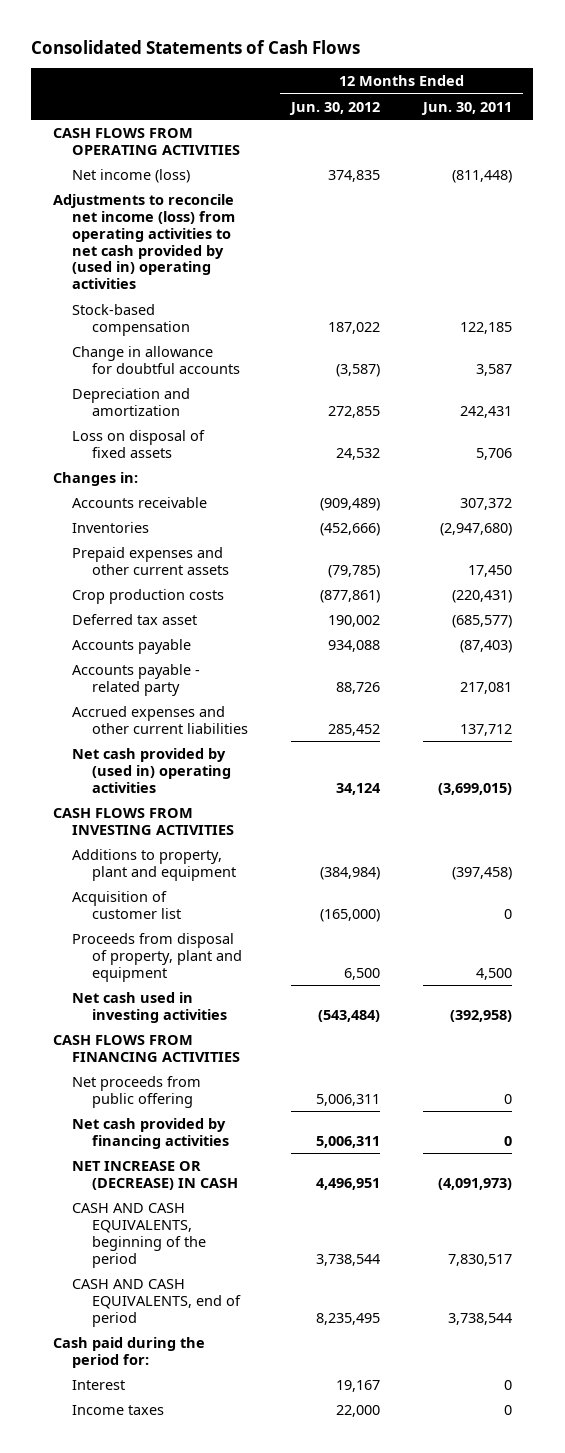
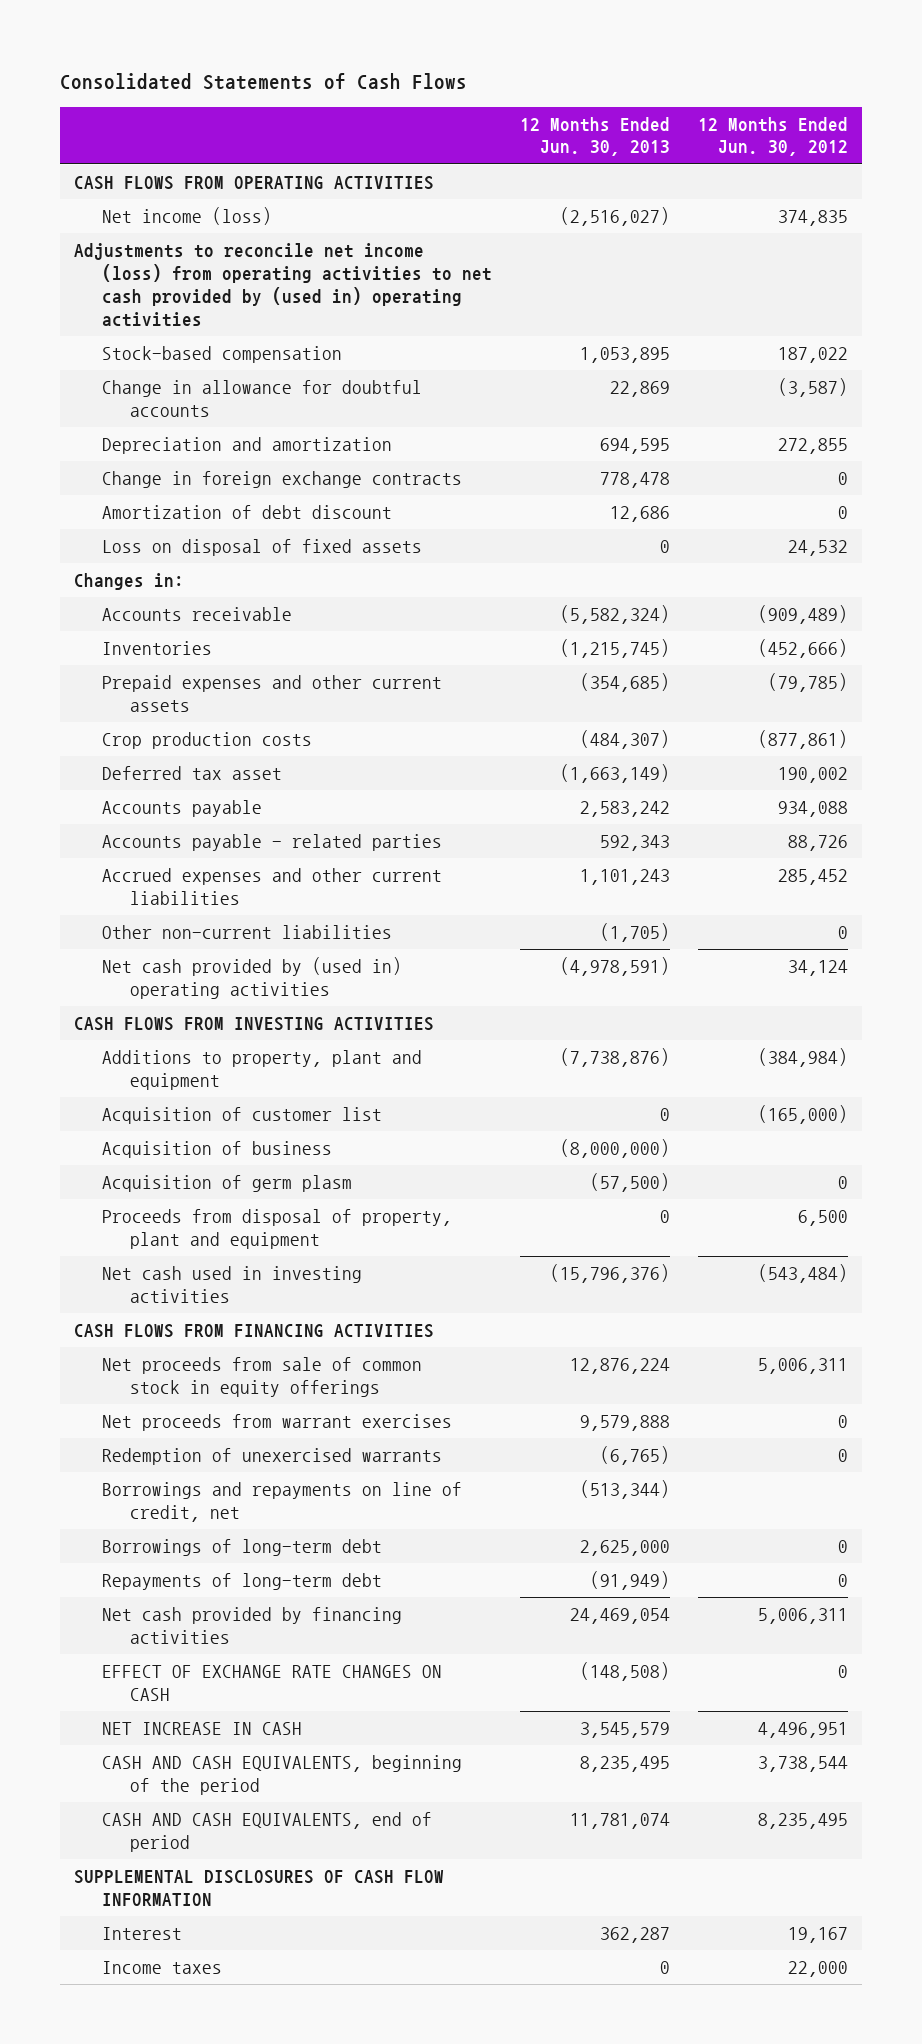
- | 12 Months Ended Jun. 30, 2012 | 12 Months Ended Jun. 30, 2011
+ | 12 Months Ended Jun. 30, 2013 | 12 Months Ended Jun. 30, 2012
+ Change in foreign exchange contracts | 778,478 | 0
+ Amortization of debt discount | 12,686 | 0
- Accounts payable - related party | 88,726 | 217,081
+ Accounts payable - related parties | 592,343 | 88,726
+ Other non-current liabilities | (1,705) | 0
+ Acquisition of business | (8,000,000) |
+ Acquisition of germ plasm | (57,500) | 0
- Net proceeds from public offering | 5,006,311 | 0
+ Net proceeds from sale of common stock in equity offerings | 12,876,224 | 5,006,311
+ Net proceeds from warrant exercises | 9,579,888 | 0
+ Redemption of unexercised warrants | (6,765) | 0
+ Borrowings and repayments on line of credit, net | (513,344) |
+ Borrowings of long-term debt | 2,625,000 | 0
+ Repayments of long-term debt | (91,949) | 0
- NET INCREASE OR (DECREASE) IN CASH | 4,496,951 | (4,091,973)
+ EFFECT OF EXCHANGE RATE CHANGES ON CASH | (148,508) | 0
+ NET INCREASE IN CASH | 3,545,579 | 4,496,951
- Cash paid during the period for:
+ SUPPLEMENTAL DISCLOSURES OF CASH FLOW INFORMATION

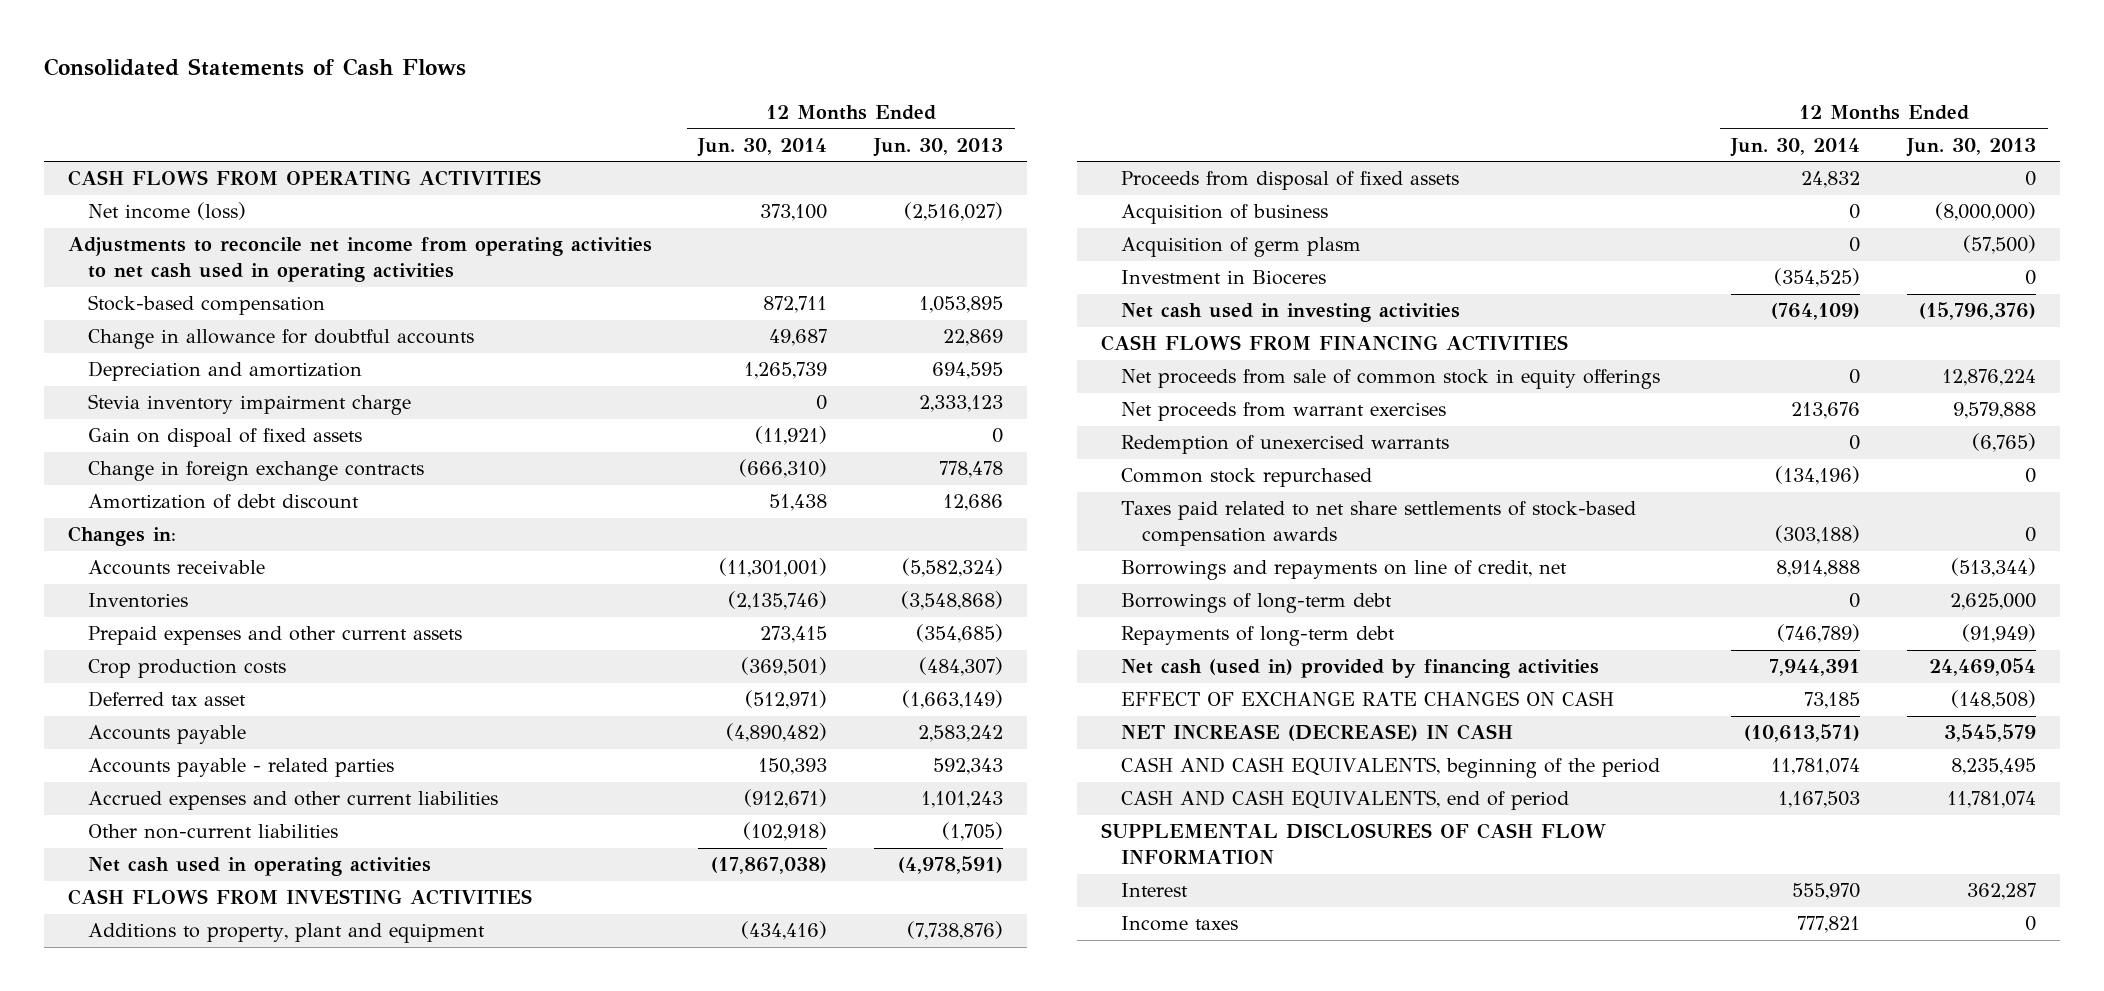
- | 12 Months Ended Jun. 30, 2013 | 12 Months Ended Jun. 30, 2012
+ | 12 Months Ended Jun. 30, 2014 | 12 Months Ended Jun. 30, 2013
- Adjustments to reconcile net income (loss) from operating activities to net cash provided by (used in) operating activities
+ Adjustments to reconcile net income from operating activities to net cash used in operating activities
+ Stevia inventory impairment charge | 0 | 2,333,123
+ Gain on dispoal of fixed assets | (11,921) | 0
- Loss on disposal of fixed assets | 0 | 24,532
- Inventories | (1,215,745) | (452,666)
+ Inventories | (2,135,746) | (3,548,868)
- Net cash provided by (used in) operating activities | (4,978,591) | 34,124
+ Net cash used in operating activities | (17,867,038) | (4,978,591)
- Acquisition of customer list | 0 | (165,000)
+ Proceeds from disposal of fixed assets | 24,832 | 0
- Proceeds from disposal of property, plant and equipment | 0 | 6,500
+ Investment in Bioceres | (354,525) | 0
+ Common stock repurchased | (134,196) | 0
+ Taxes paid related to net share settlements of stock-based compensation awards | (303,188) | 0
- Net cash provided by financing activities | 24,469,054 | 5,006,311
+ Net cash (used in) provided by financing activities | 7,944,391 | 24,469,054
- NET INCREASE IN CASH | 3,545,579 | 4,496,951
+ NET INCREASE (DECREASE) IN CASH | (10,613,571) | 3,545,579

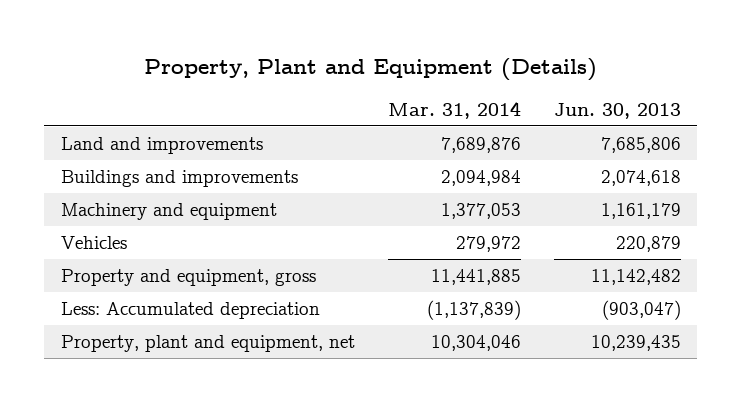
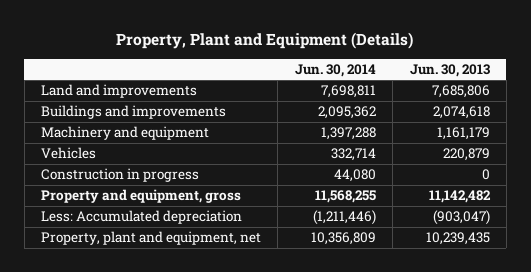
- | Mar. 31, 2014 | Jun. 30, 2013
+ | Jun. 30, 2014 | Jun. 30, 2013
+ Construction in progress | 44,080 | 0

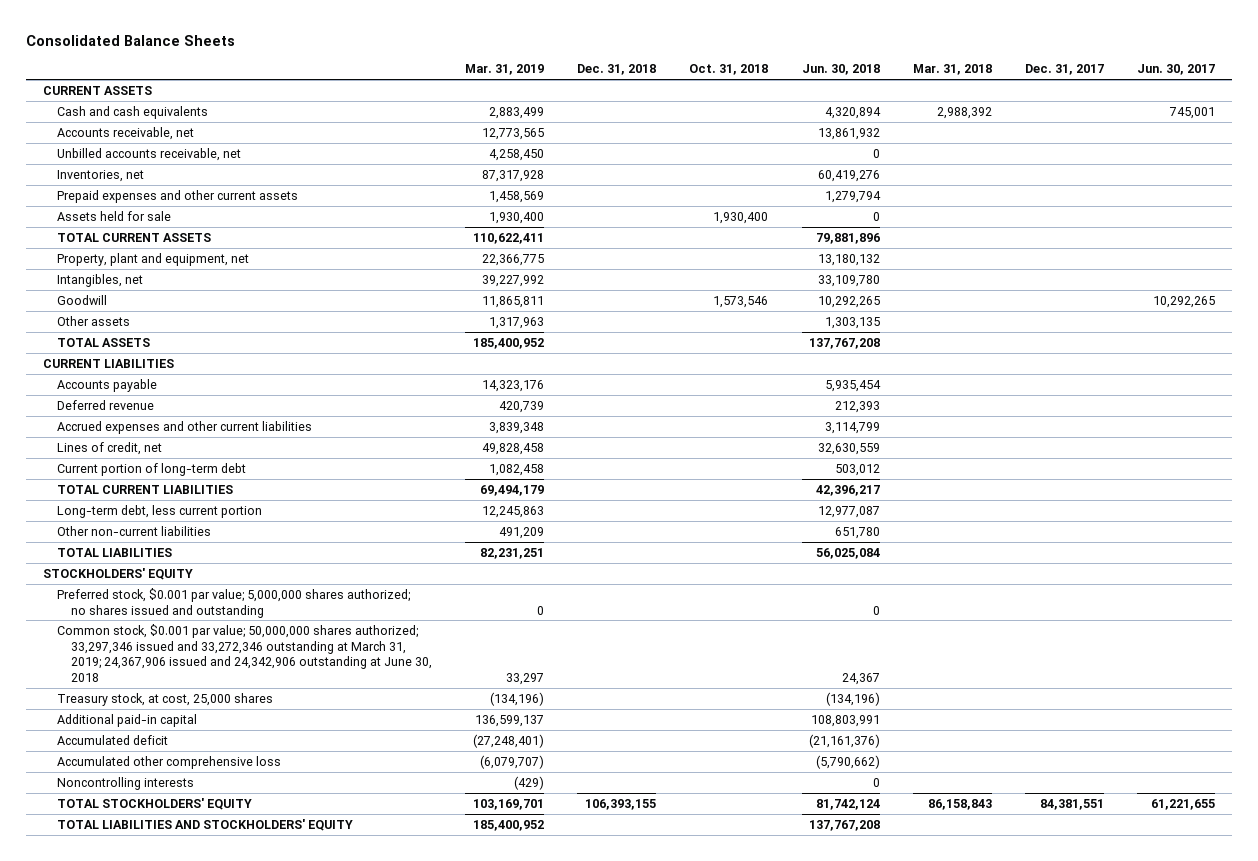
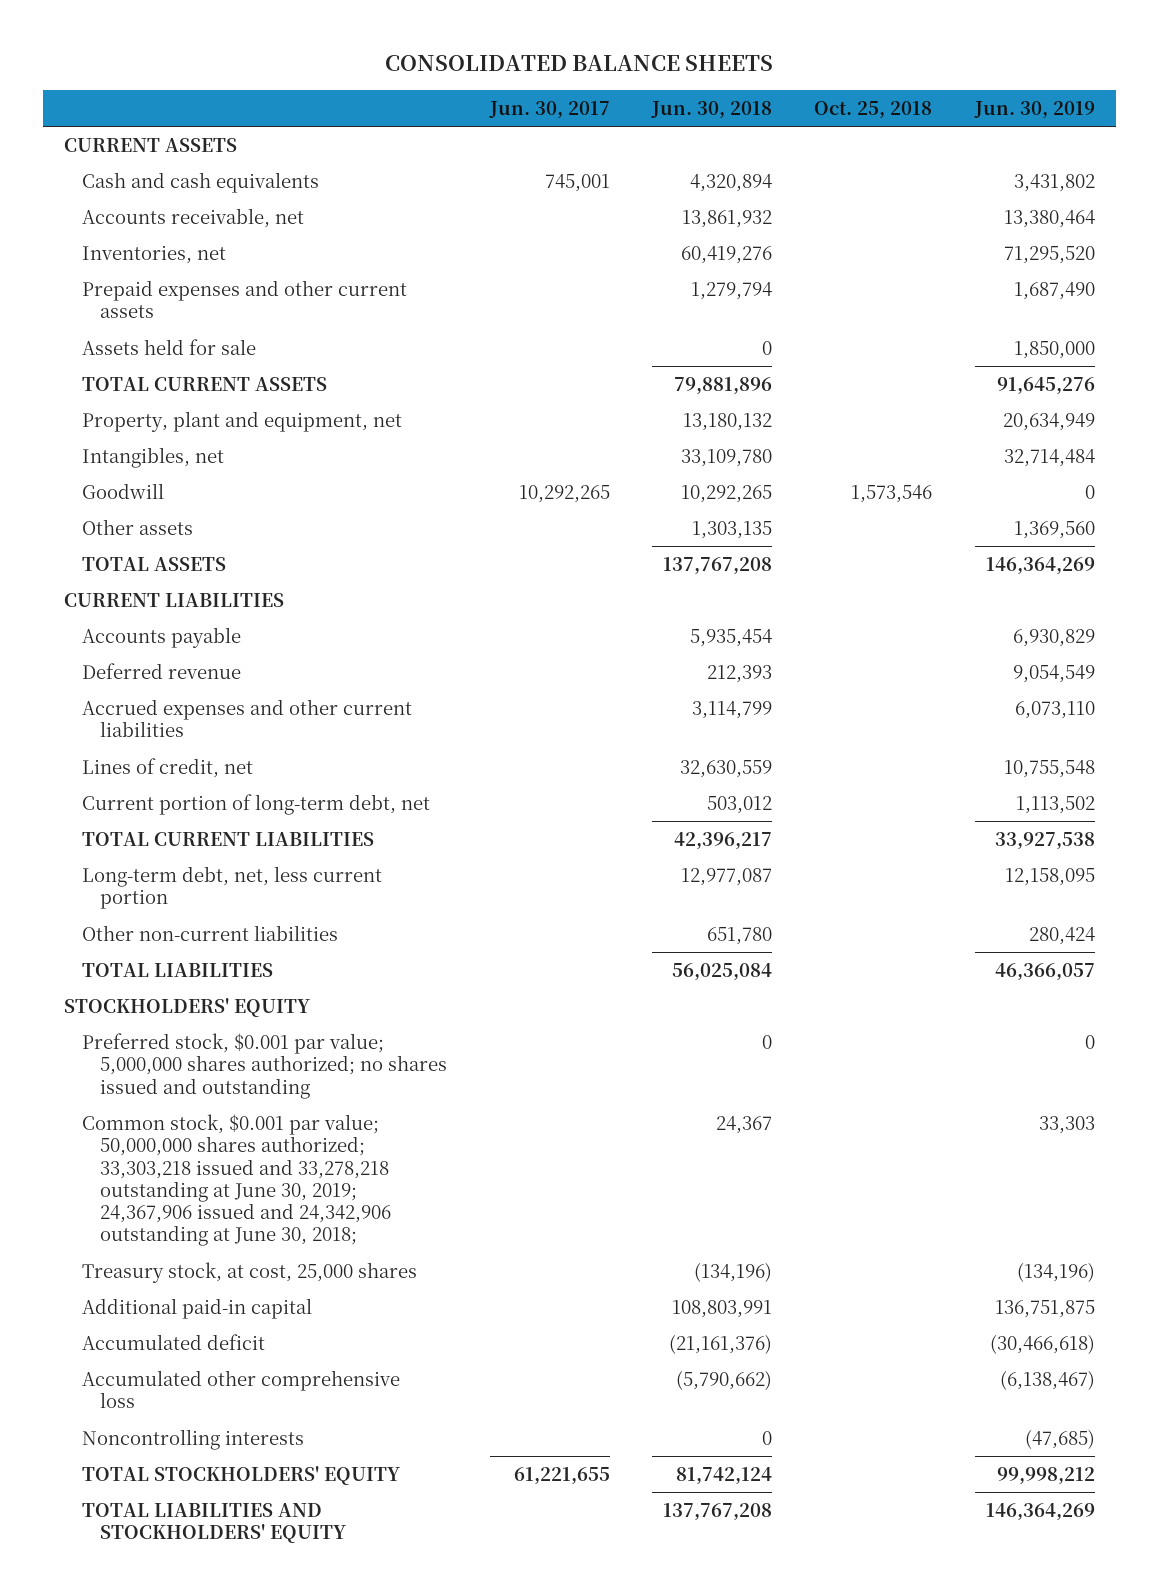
- Consolidated Balance Sheets
+ CONSOLIDATED BALANCE SHEETS
- | Mar. 31, 2019 | Dec. 31, 2018 | Oct. 31, 2018 | Jun. 30, 2018 | Mar. 31, 2018 | Dec. 31, 2017 | Jun. 30, 2017
+ | Jun. 30, 2017 | Jun. 30, 2018 | Oct. 25, 2018 | Jun. 30, 2019
- Unbilled accounts receivable, net | 4,258,450 | | | 0 | | |
- Current portion of long-term debt | 1,082,458 | | | 503,012 | | |
+ Current portion of long-term debt, net | | 503,012 | | 1,113,502
- Long-term debt, less current portion | 12,245,863 | | | 12,977,087 | | |
+ Long-term debt, net, less current portion | | 12,977,087 | | 12,158,095
- Common stock, $0.001 par value; 50,000,000 shares authorized; 33,297,346 issued and 33,272,346 outstanding at March 31, 2019; 24,367,906 issued and 24,342,906 outstanding at June 30, 2018 | 33,297 | | | 24,367 | | |
+ Common stock, $0.001 par value; 50,000,000 shares authorized; 33,303,218 issued and 33,278,218 outstanding at June 30, 2019; 24,367,906 issued and 24,342,906 outstanding at June 30, 2018; | | 24,367 | | 33,303

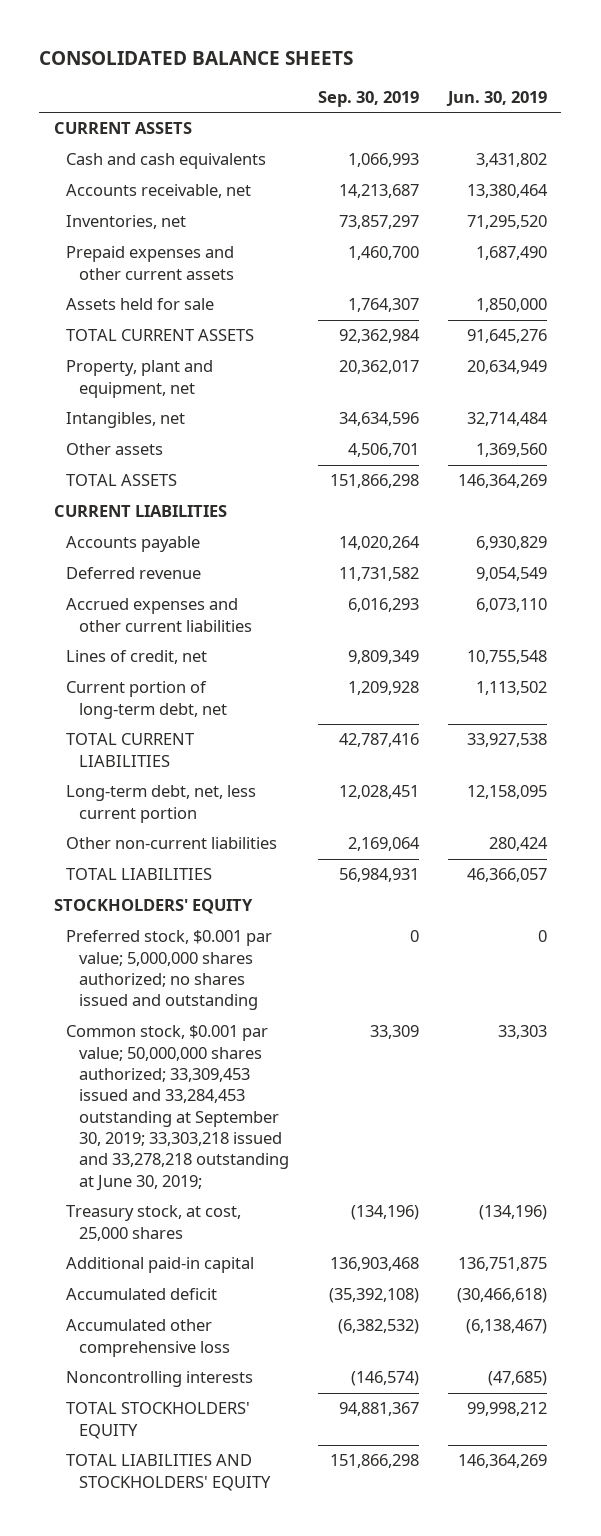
- | Jun. 30, 2017 | Jun. 30, 2018 | Oct. 25, 2018 | Jun. 30, 2019
+ | Sep. 30, 2019 | Jun. 30, 2019
- Goodwill | 10,292,265 | 10,292,265 | 1,573,546 | 0
- Common stock, $0.001 par value; 50,000,000 shares authorized; 33,303,218 issued and 33,278,218 outstanding at June 30, 2019; 24,367,906 issued and 24,342,906 outstanding at June 30, 2018; | | 24,367 | | 33,303
+ Common stock, $0.001 par value; 50,000,000 shares authorized; 33,309,453 issued and 33,284,453 outstanding at September 30, 2019; 33,303,218 issued and 33,278,218 outstanding at June 30, 2019; | 33,309 | 33,303

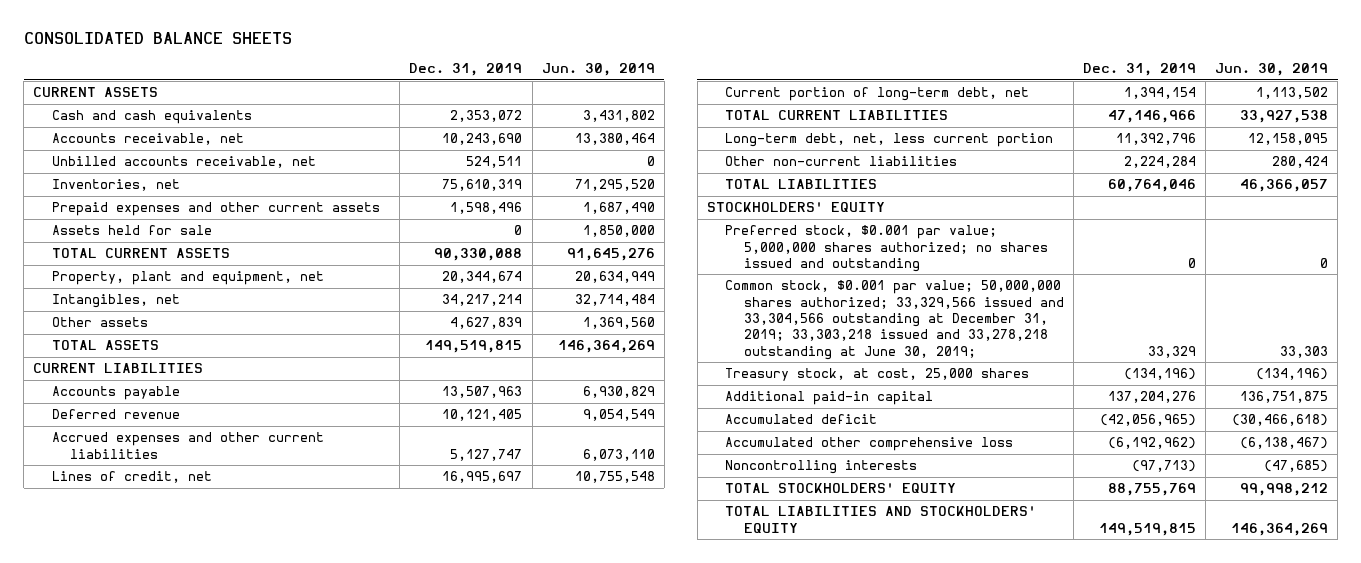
- | Sep. 30, 2019 | Jun. 30, 2019
+ | Dec. 31, 2019 | Jun. 30, 2019
+ Unbilled accounts receivable, net | 524,511 | 0
- Common stock, $0.001 par value; 50,000,000 shares authorized; 33,309,453 issued and 33,284,453 outstanding at September 30, 2019; 33,303,218 issued and 33,278,218 outstanding at June 30, 2019; | 33,309 | 33,303
+ Common stock, $0.001 par value; 50,000,000 shares authorized; 33,329,566 issued and 33,304,566 outstanding at December 31, 2019; 33,303,218 issued and 33,278,218 outstanding at June 30, 2019; | 33,329 | 33,303

